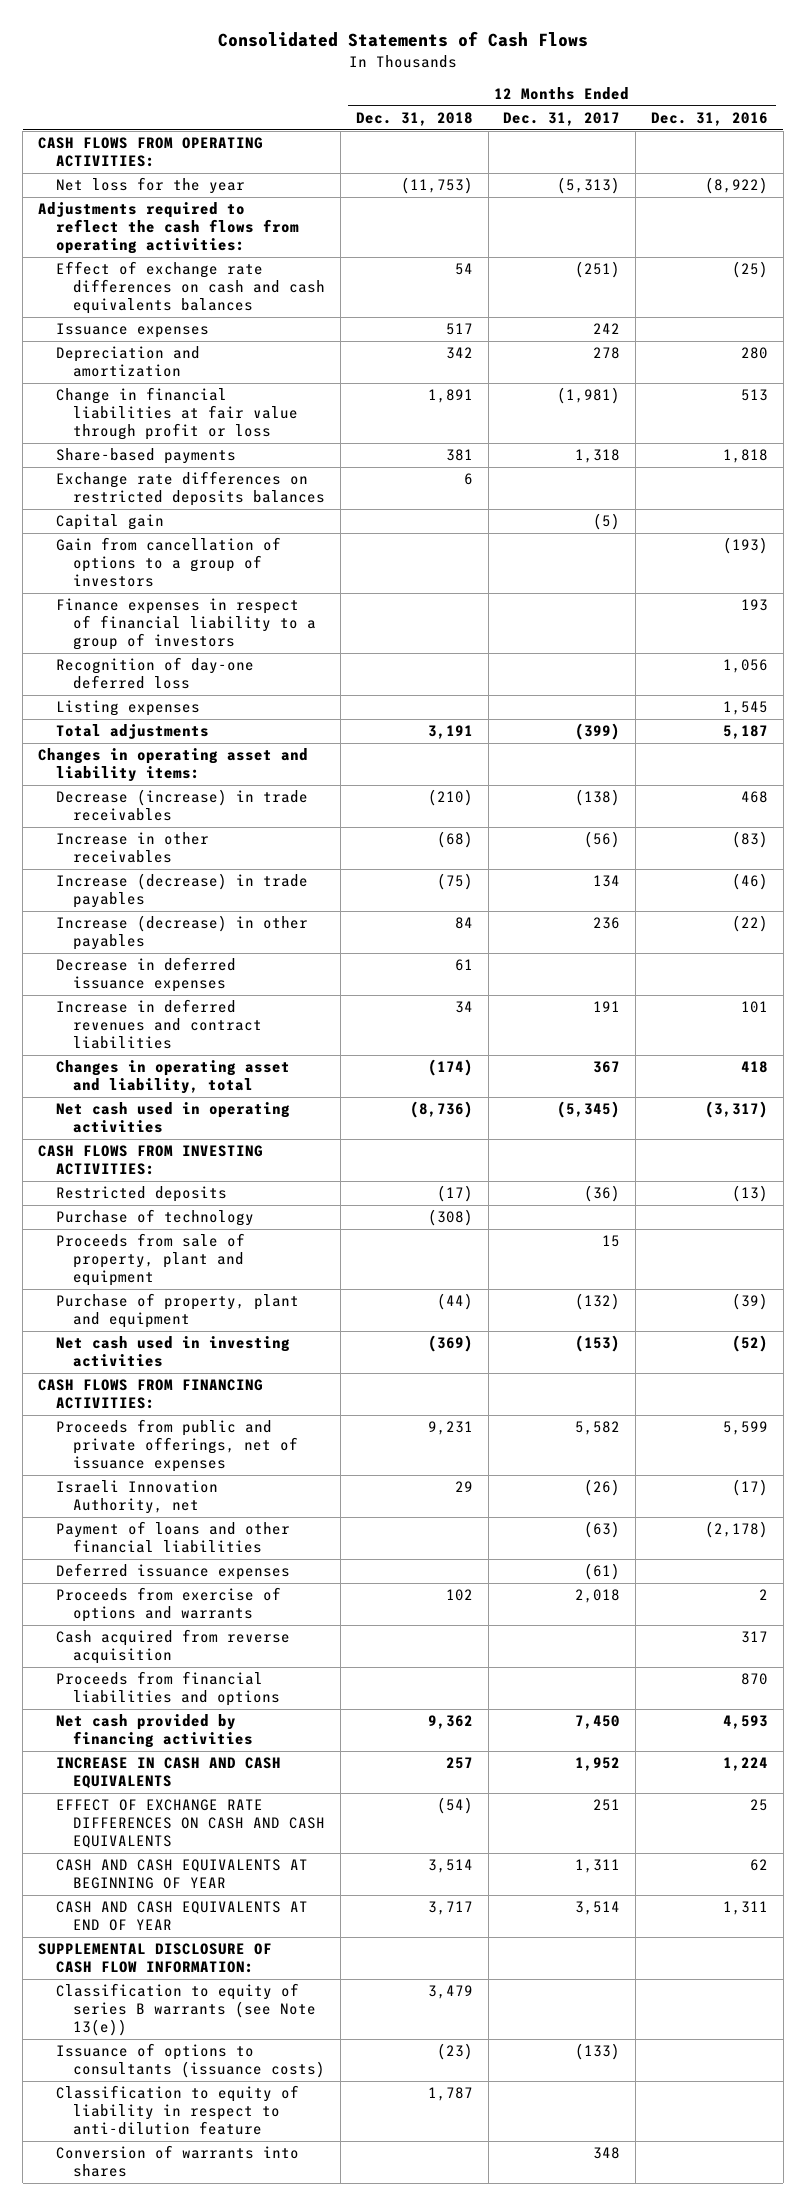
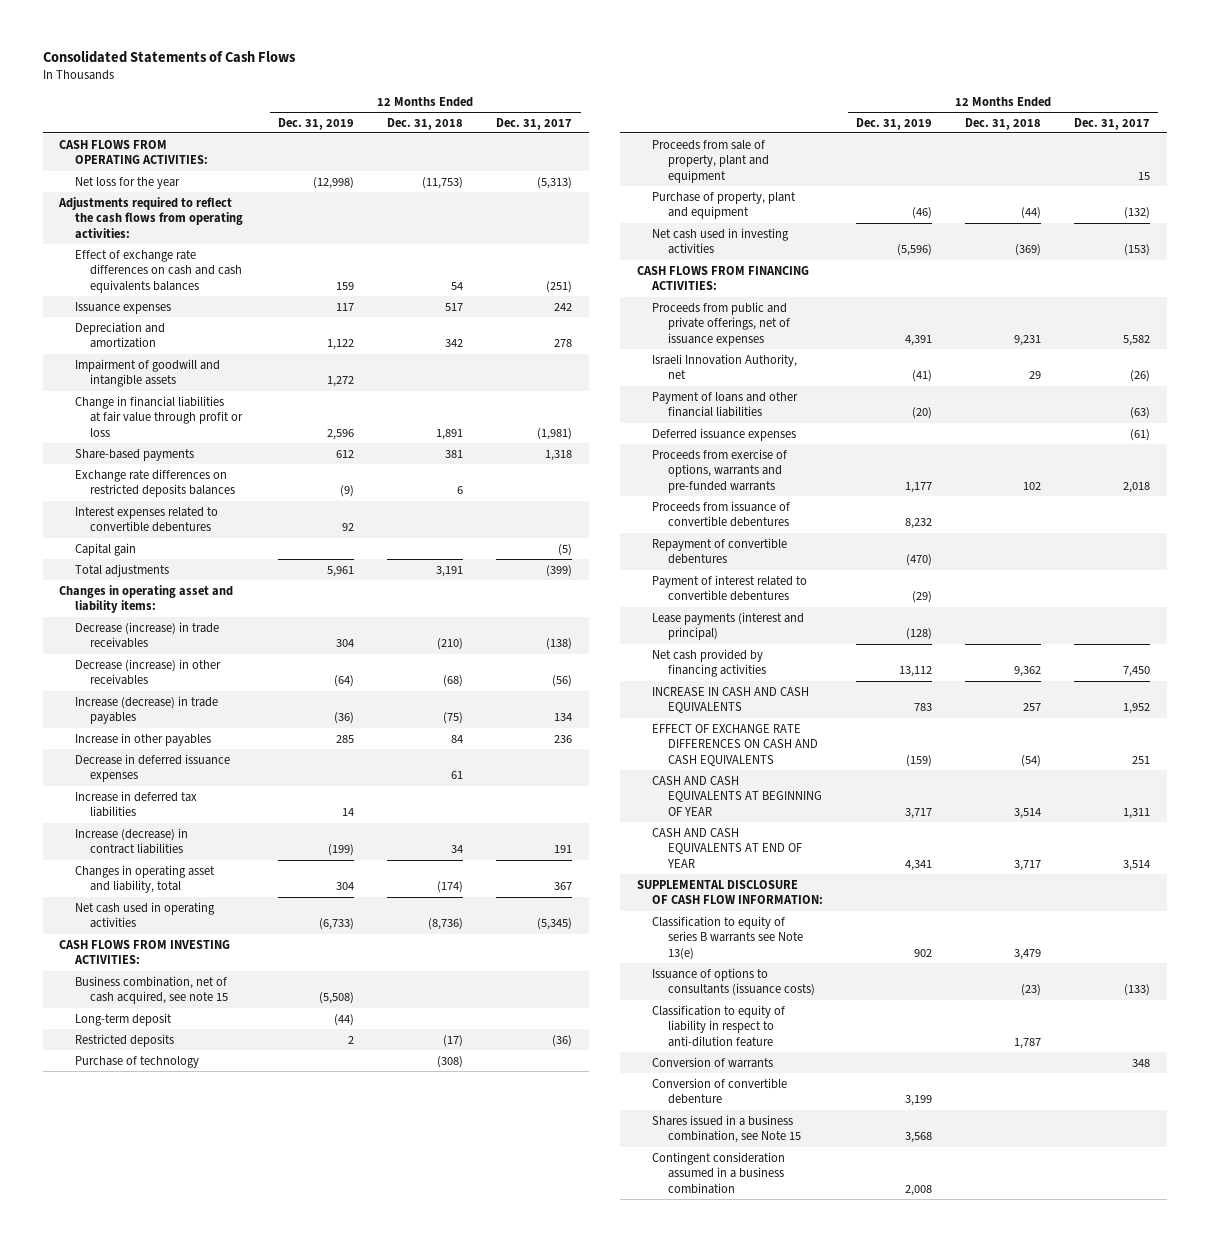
- | 12 Months Ended Dec. 31, 2018 | 12 Months Ended Dec. 31, 2017 | 12 Months Ended Dec. 31, 2016
+ | 12 Months Ended Dec. 31, 2019 | 12 Months Ended Dec. 31, 2018 | 12 Months Ended Dec. 31, 2017
+ Impairment of goodwill and intangible assets | 1,272 | |
+ Interest expenses related to convertible debentures | 92 | |
- Gain from cancellation of options to a group of investors | | | (193)
- Finance expenses in respect of financial liability to a group of investors | | | 193
- Recognition of day-one deferred loss | | | 1,056
- Listing expenses | | | 1,545
- Increase in other receivables | (68) | (56) | (83)
+ Decrease (increase) in other receivables | (64) | (68) | (56)
- Increase (decrease) in other payables | 84 | 236 | (22)
+ Increase in other payables | 285 | 84 | 236
- Increase in deferred revenues and contract liabilities | 34 | 191 | 101
+ Increase in deferred tax liabilities | 14 | |
+ Increase (decrease) in contract liabilities | (199) | 34 | 191
+ Business combination, net of cash acquired, see note 15 | (5,508) | |
+ Long-term deposit | (44) | |
- Proceeds from exercise of options and warrants | 102 | 2,018 | 2
- Cash acquired from reverse acquisition | | | 317
- Proceeds from financial liabilities and options | | | 870
+ Proceeds from exercise of options, warrants and pre-funded warrants | 1,177 | 102 | 2,018
+ Proceeds from issuance of convertible debentures | 8,232 | |
+ Repayment of convertible debentures | (470) | |
+ Payment of interest related to convertible debentures | (29) | |
+ Lease payments (interest and principal) | (128) | |
- Classification to equity of series B warrants (see Note 13(e)) | 3,479 | |
+ Classification to equity of series B warrants see Note 13(e) | 902 | 3,479 |
- Conversion of warrants into shares | | 348 |
+ Conversion of warrants | | | 348
+ Conversion of convertible debenture | 3,199 | |
+ Shares issued in a business combination, see Note 15 | 3,568 | |
+ Contingent consideration assumed in a business combination | 2,008 | |

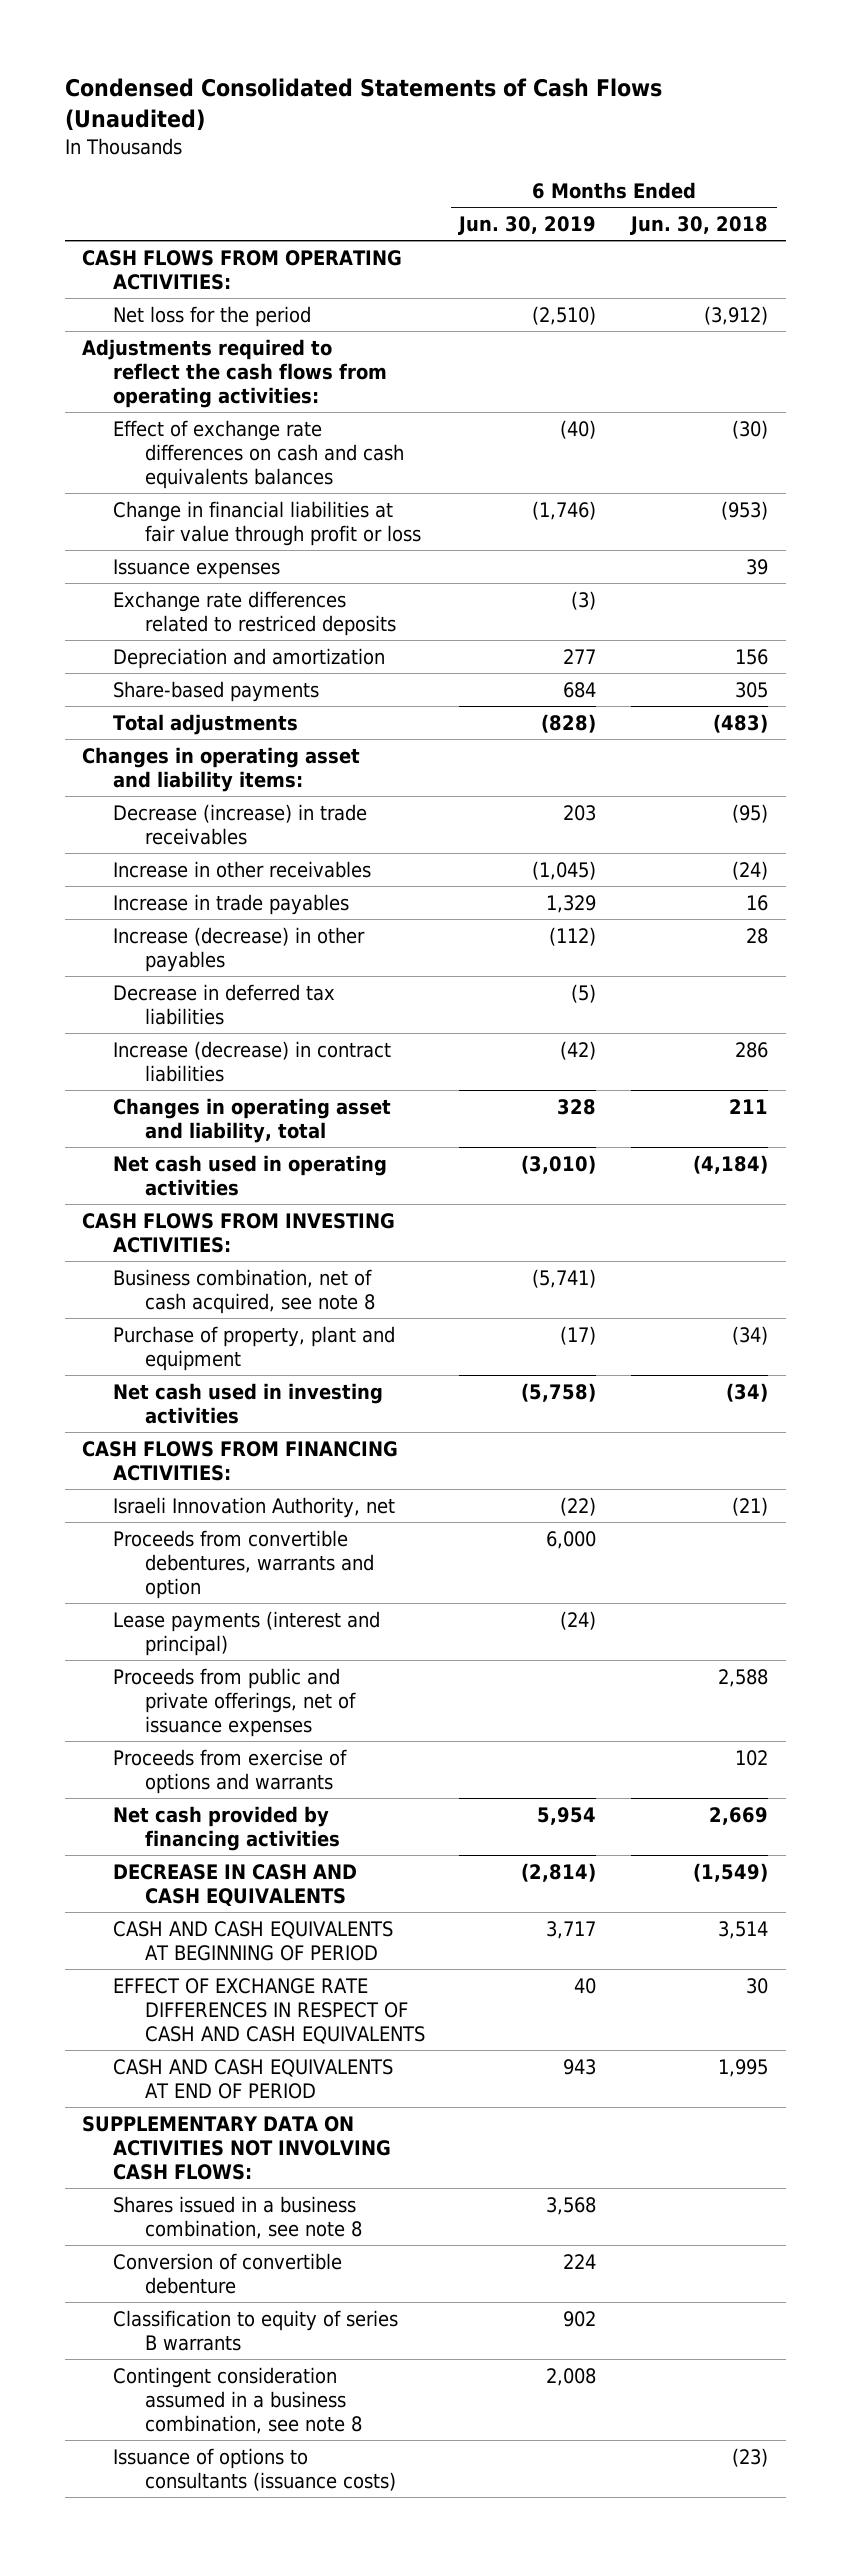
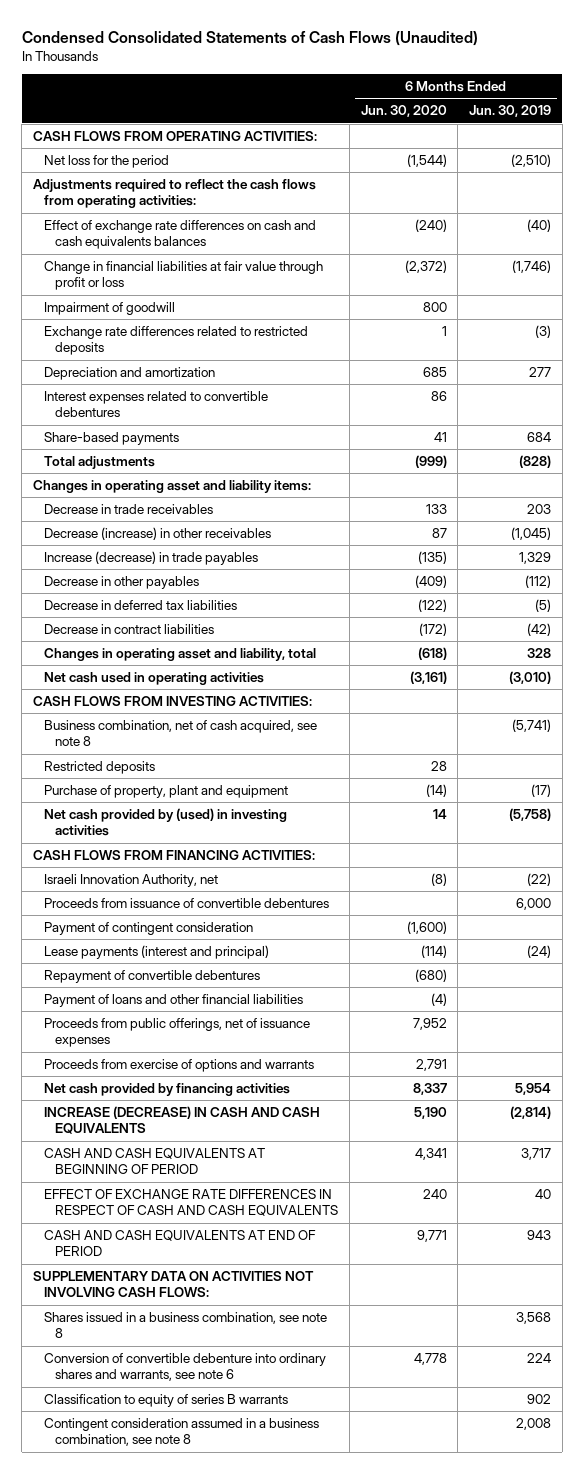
- | 6 Months Ended Jun. 30, 2019 | 6 Months Ended Jun. 30, 2018
+ | 6 Months Ended Jun. 30, 2020 | 6 Months Ended Jun. 30, 2019
- Issuance expenses | | 39
- Exchange rate differences related to restriced deposits | (3) |
+ Impairment of goodwill | 800 |
+ Exchange rate differences related to restricted deposits | 1 | (3)
+ Interest expenses related to convertible debentures | 86 |
- Decrease (increase) in trade receivables | 203 | (95)
- Increase in other receivables | (1,045) | (24)
- Increase in trade payables | 1,329 | 16
- Increase (decrease) in other payables | (112) | 28
+ Decrease in trade receivables | 133 | 203
+ Decrease (increase) in other receivables | 87 | (1,045)
+ Increase (decrease) in trade payables | (135) | 1,329
+ Decrease in other payables | (409) | (112)
- Increase (decrease) in contract liabilities | (42) | 286
+ Decrease in contract liabilities | (172) | (42)
+ Restricted deposits | 28 |
- Net cash used in investing activities | (5,758) | (34)
+ Net cash provided by (used) in investing activities | 14 | (5,758)
- Proceeds from convertible debentures, warrants and option | 6,000 |
+ Proceeds from issuance of convertible debentures | | 6,000
+ Payment of contingent consideration | (1,600) |
- Proceeds from public and private offerings, net of issuance expenses | | 2,588
+ Repayment of convertible debentures | (680) |
+ Payment of loans and other financial liabilities | (4) |
+ Proceeds from public offerings, net of issuance expenses | 7,952 |
- DECREASE IN CASH AND CASH EQUIVALENTS | (2,814) | (1,549)
+ INCREASE (DECREASE) IN CASH AND CASH EQUIVALENTS | 5,190 | (2,814)
- Conversion of convertible debenture | 224 |
+ Conversion of convertible debenture into ordinary shares and warrants, see note 6 | 4,778 | 224
- Issuance of options to consultants (issuance costs) | | (23)

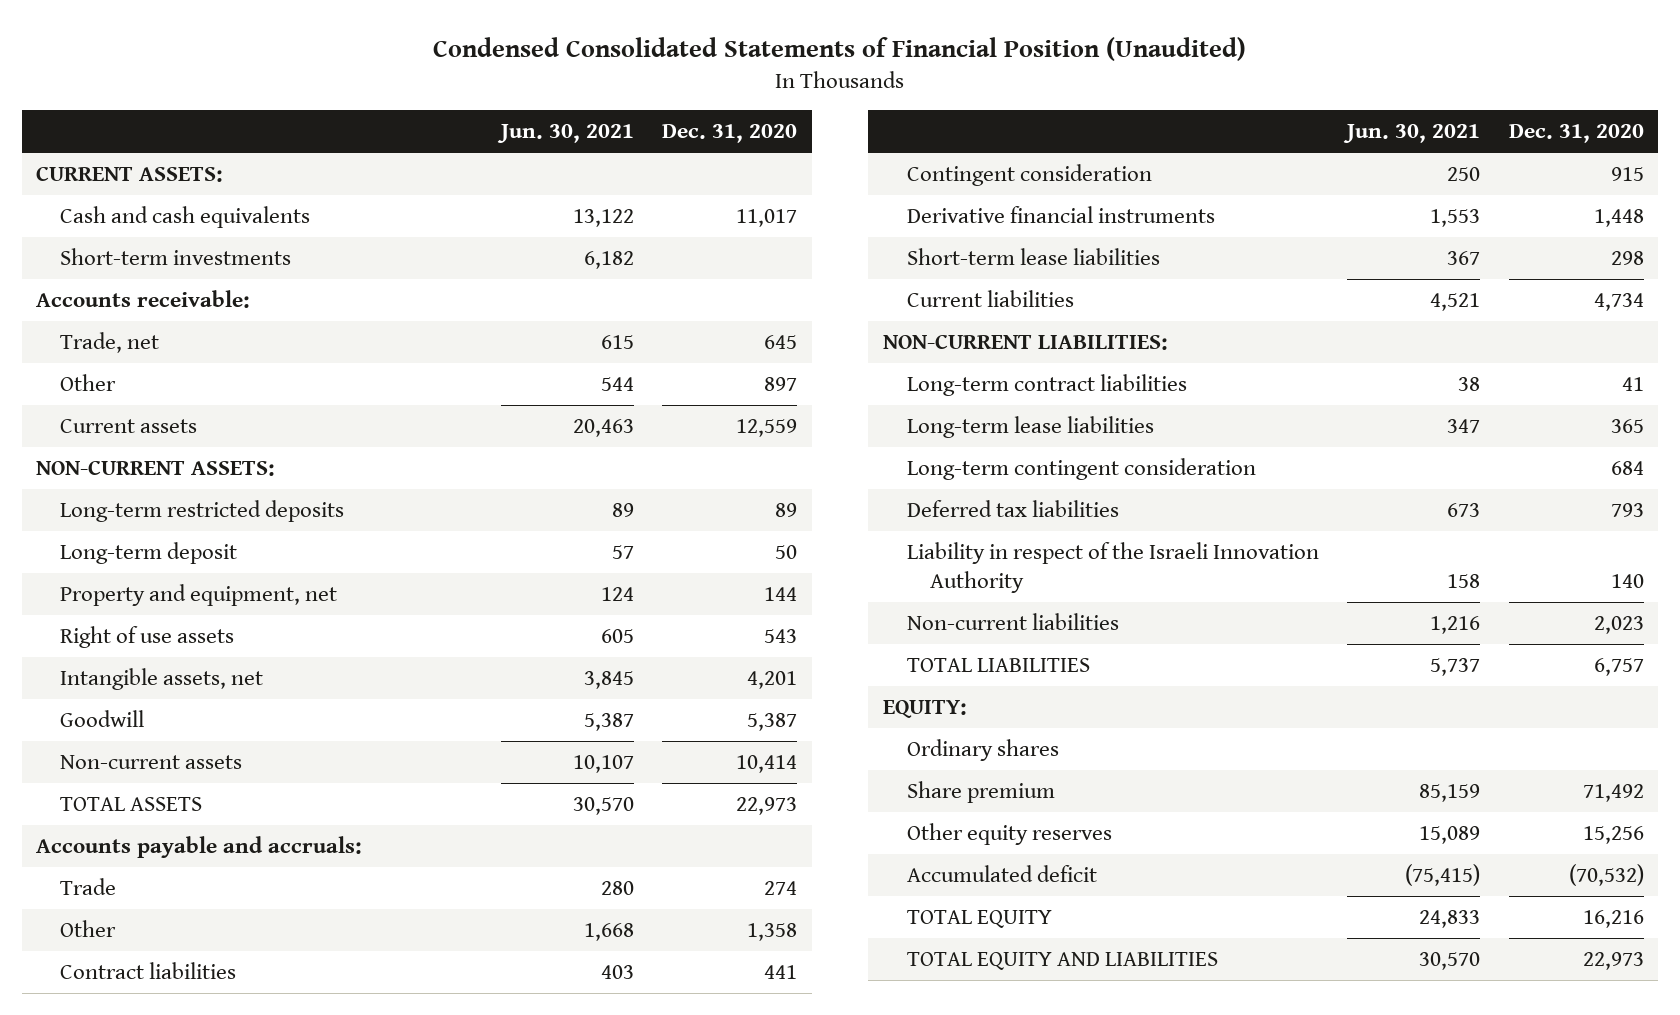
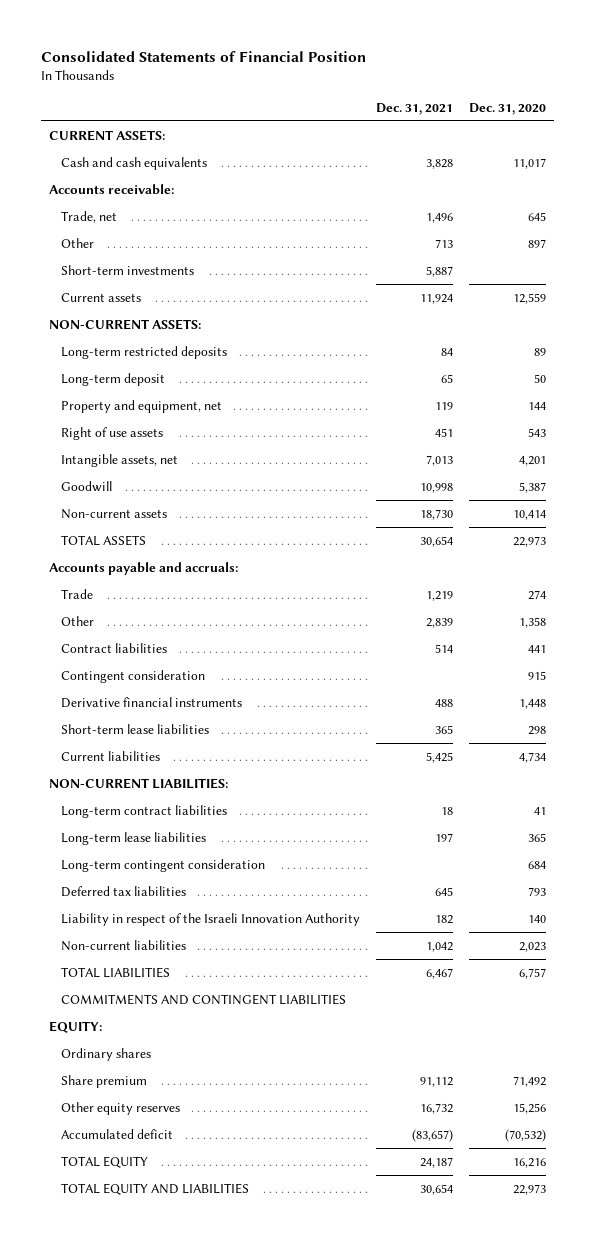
- Condensed Consolidated Statements of Financial Position (Unaudited)
+ Consolidated Statements of Financial Position
- | Jun. 30, 2021 | Dec. 31, 2020
+ | Dec. 31, 2021 | Dec. 31, 2020
moved down: Short-term investments | 5,887 |
+ COMMITMENTS AND CONTINGENT LIABILITIES

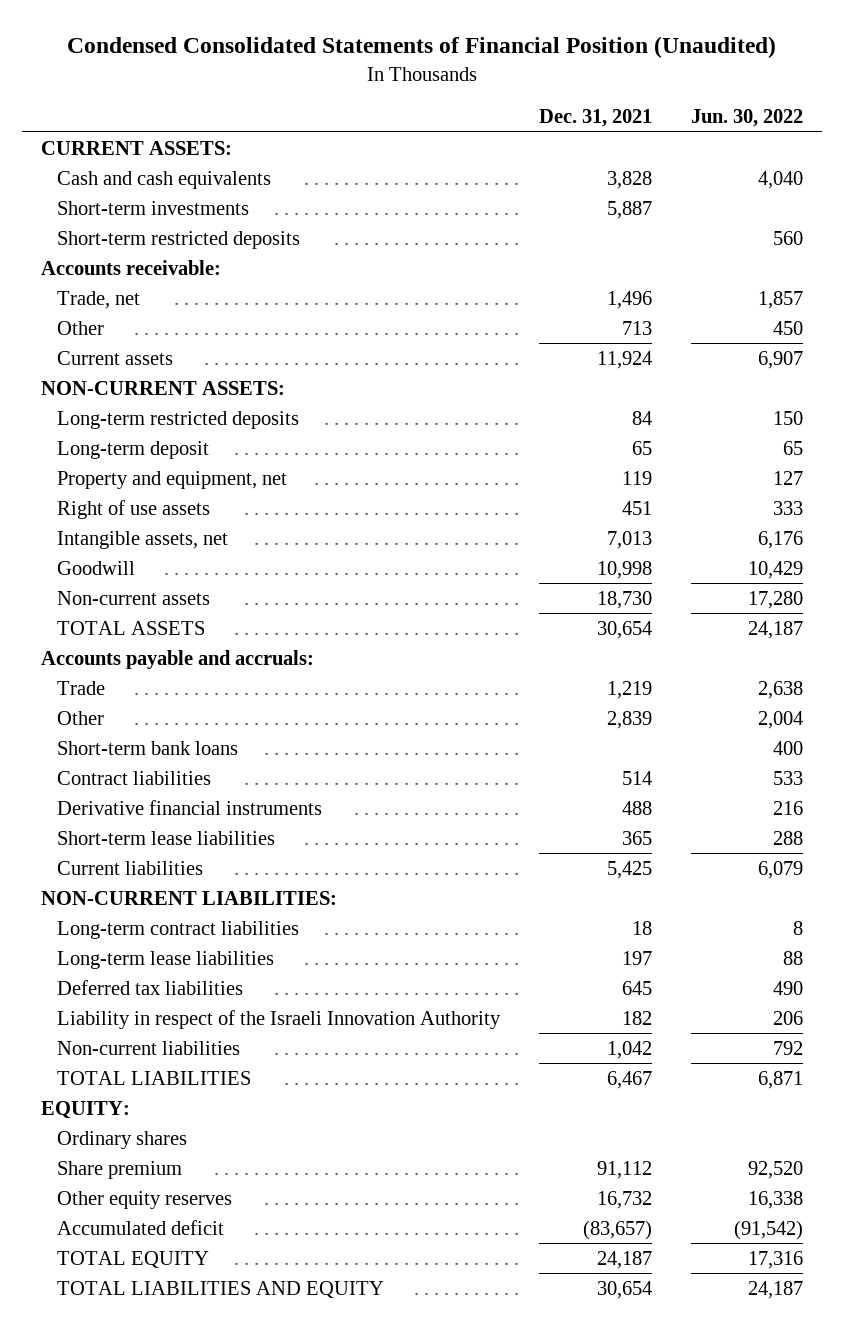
- Consolidated Statements of Financial Position
+ Condensed Consolidated Statements of Financial Position (Unaudited)
- | Dec. 31, 2021 | Dec. 31, 2020
+ | Dec. 31, 2021 | Jun. 30, 2022
moved up: Short-term investments | 5,887 |
+ Short-term restricted deposits | | 560
+ Short-term bank loans | | 400
- Contingent consideration | | 915
- Long-term contingent consideration | | 684
- COMMITMENTS AND CONTINGENT LIABILITIES
- TOTAL EQUITY AND LIABILITIES | 30,654 | 22,973
+ TOTAL LIABILITIES AND EQUITY | 30,654 | 24,187

